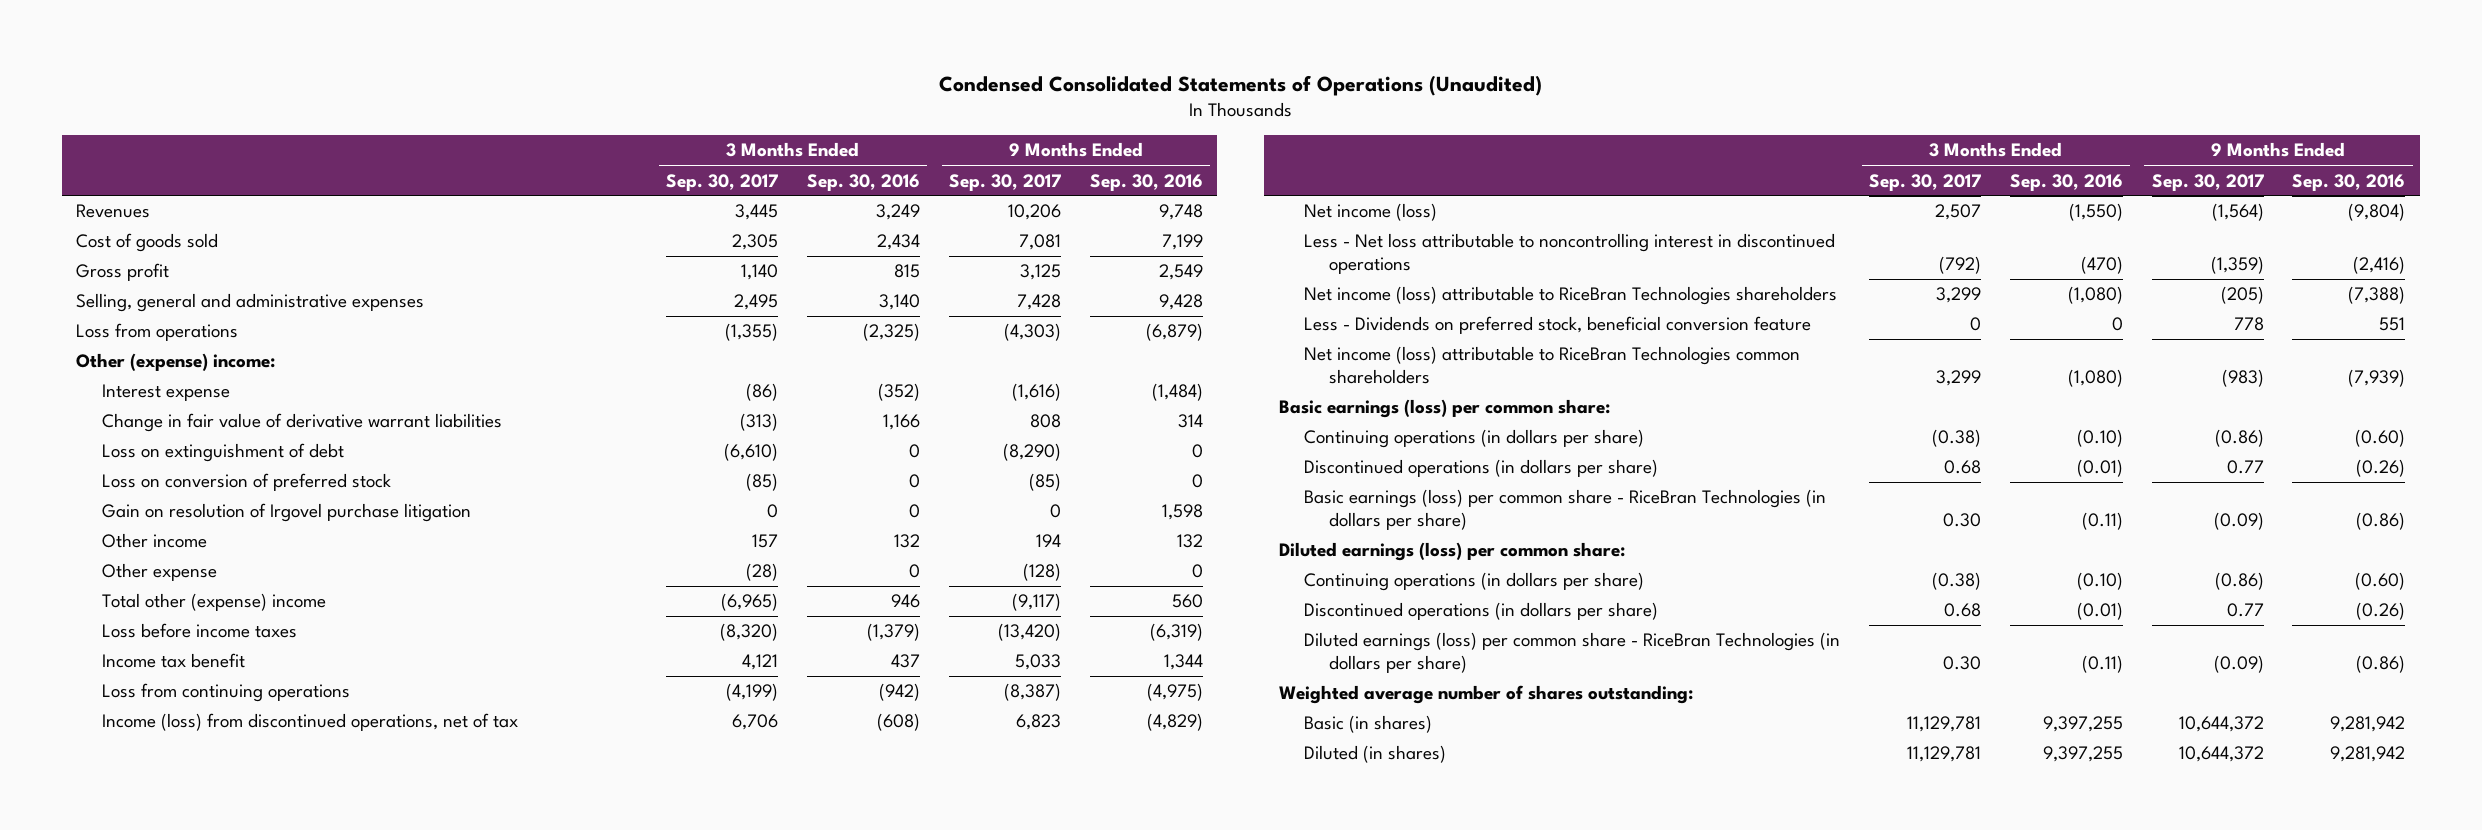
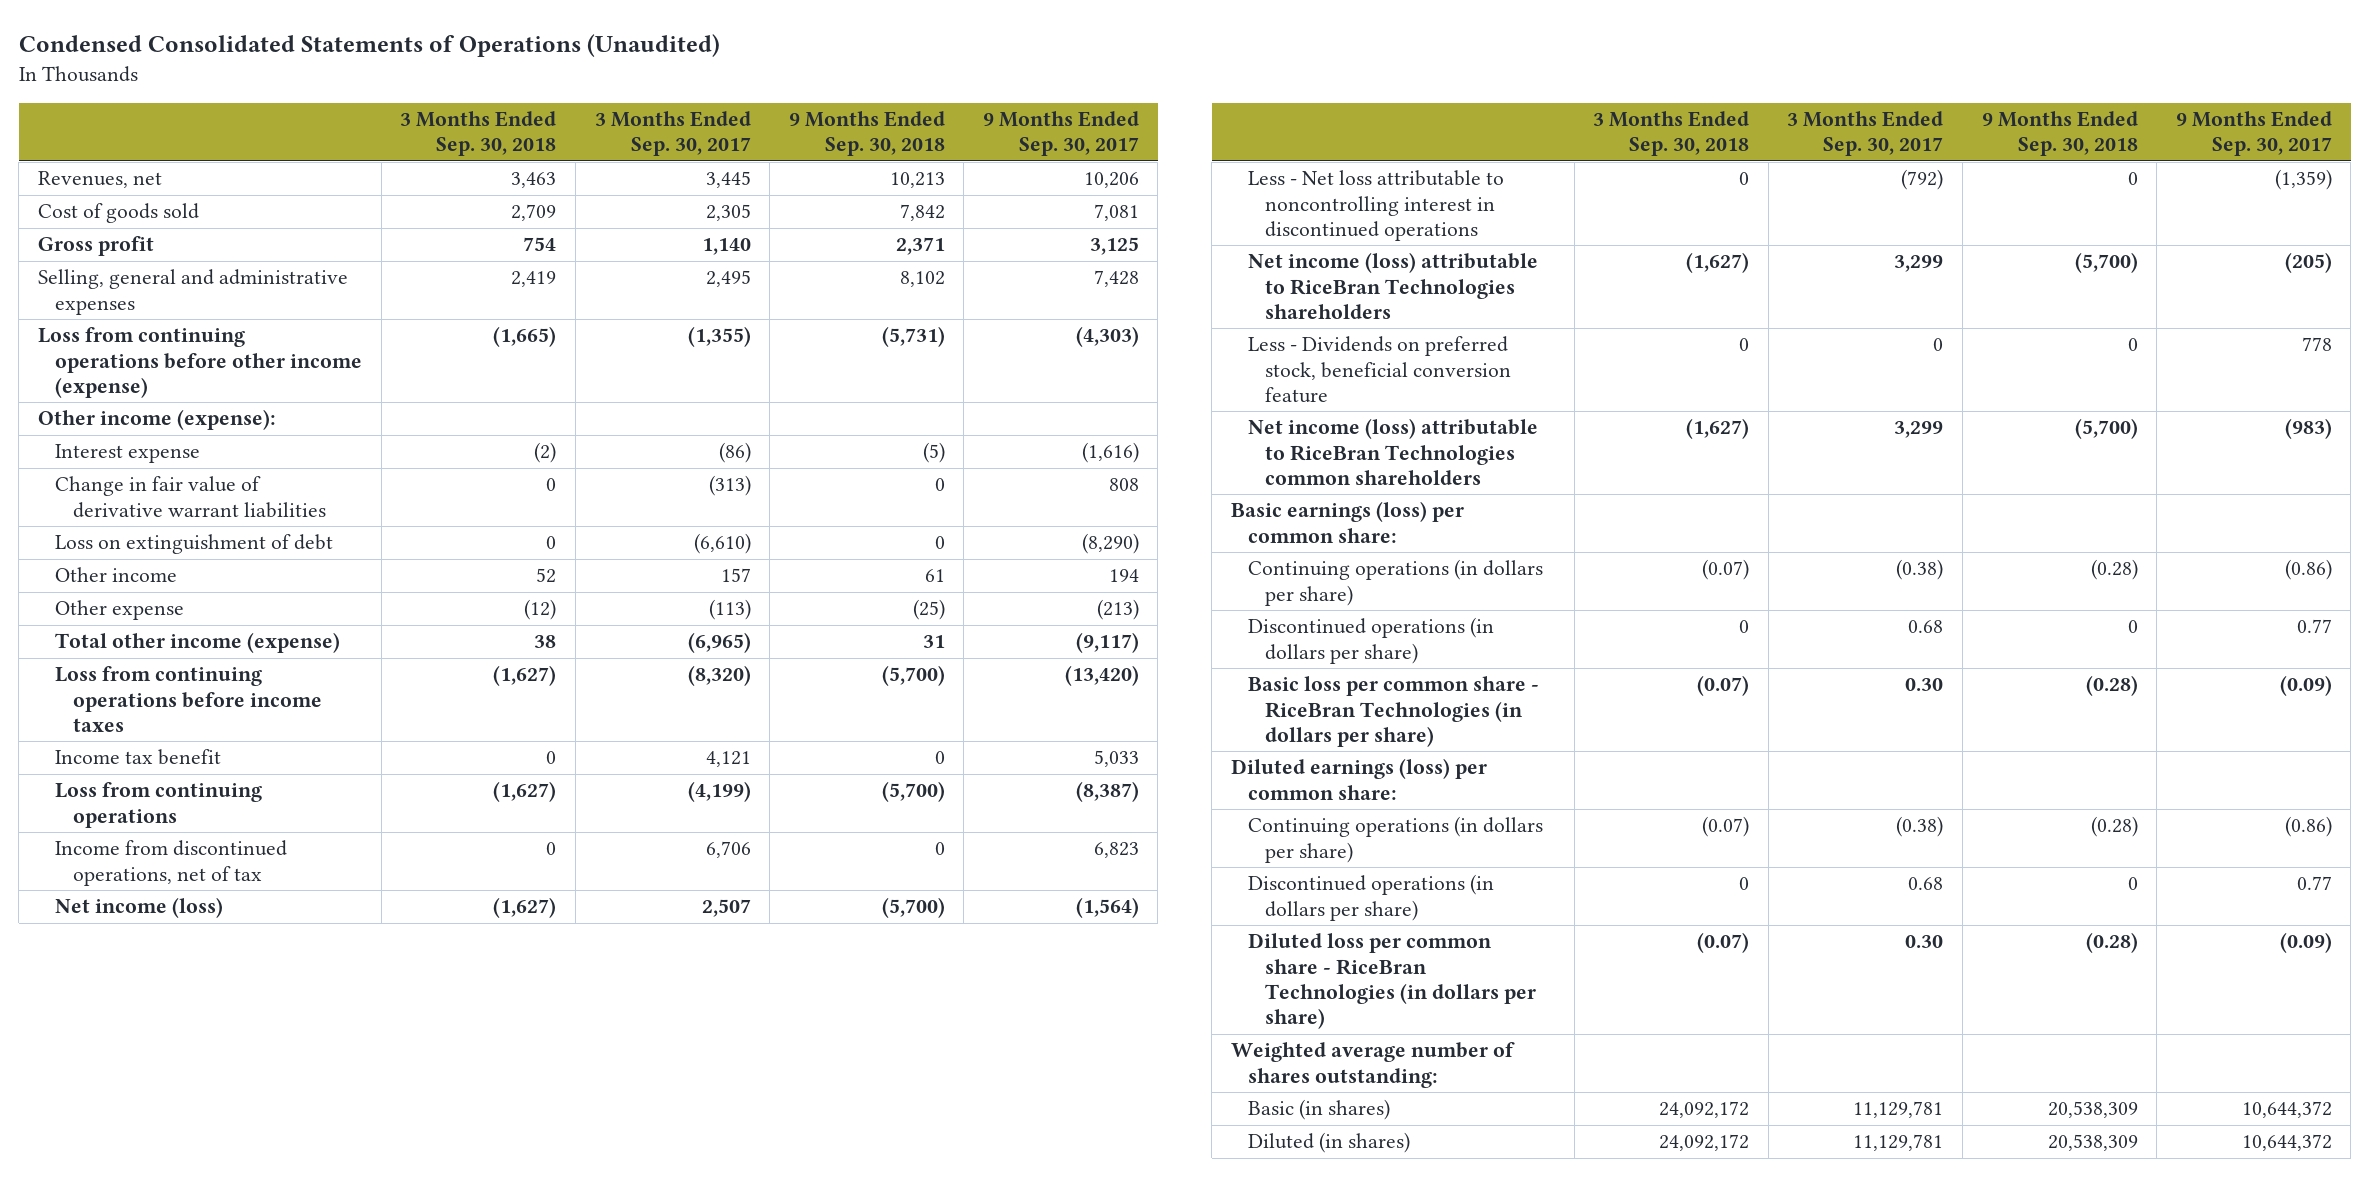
- | 3 Months Ended Sep. 30, 2017 | 3 Months Ended Sep. 30, 2016 | 9 Months Ended Sep. 30, 2017 | 9 Months Ended Sep. 30, 2016
+ | 3 Months Ended Sep. 30, 2018 | 3 Months Ended Sep. 30, 2017 | 9 Months Ended Sep. 30, 2018 | 9 Months Ended Sep. 30, 2017
- Revenues | 3,445 | 3,249 | 10,206 | 9,748
+ Revenues, net | 3,463 | 3,445 | 10,213 | 10,206
- Loss from operations | (1,355) | (2,325) | (4,303) | (6,879)
- Other (expense) income:
+ Loss from continuing operations before other income (expense) | (1,665) | (1,355) | (5,731) | (4,303)
+ Other income (expense):
- Loss on conversion of preferred stock | (85) | 0 | (85) | 0
- Gain on resolution of Irgovel purchase litigation | 0 | 0 | 0 | 1,598
- Other expense | (28) | 0 | (128) | 0
- Total other (expense) income | (6,965) | 946 | (9,117) | 560
- Loss before income taxes | (8,320) | (1,379) | (13,420) | (6,319)
+ Other expense | (12) | (113) | (25) | (213)
+ Total other income (expense) | 38 | (6,965) | 31 | (9,117)
+ Loss from continuing operations before income taxes | (1,627) | (8,320) | (5,700) | (13,420)
- Income (loss) from discontinued operations, net of tax | 6,706 | (608) | 6,823 | (4,829)
+ Income from discontinued operations, net of tax | 0 | 6,706 | 0 | 6,823
- Basic earnings (loss) per common share - RiceBran Technologies (in dollars per share) | 0.30 | (0.11) | (0.09) | (0.86)
+ Basic loss per common share - RiceBran Technologies (in dollars per share) | (0.07) | 0.30 | (0.28) | (0.09)
- Diluted earnings (loss) per common share - RiceBran Technologies (in dollars per share) | 0.30 | (0.11) | (0.09) | (0.86)
+ Diluted loss per common share - RiceBran Technologies (in dollars per share) | (0.07) | 0.30 | (0.28) | (0.09)

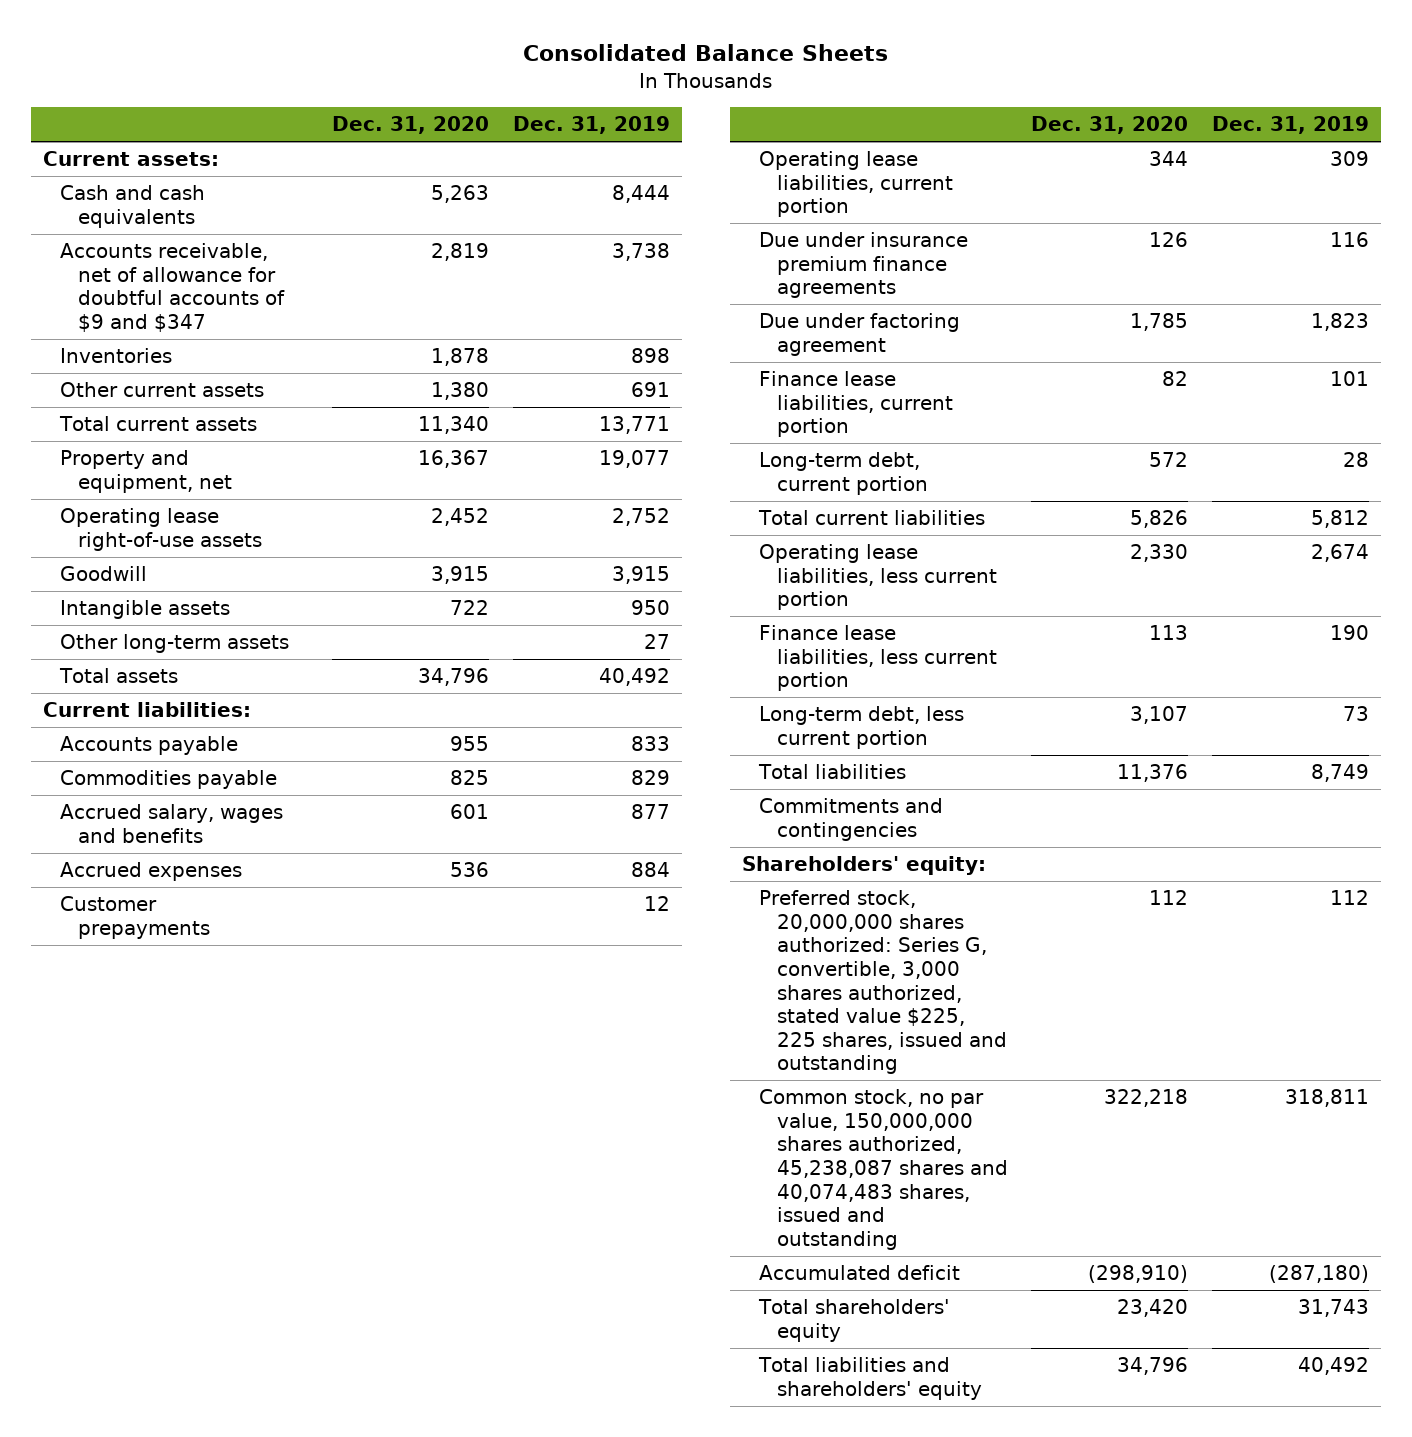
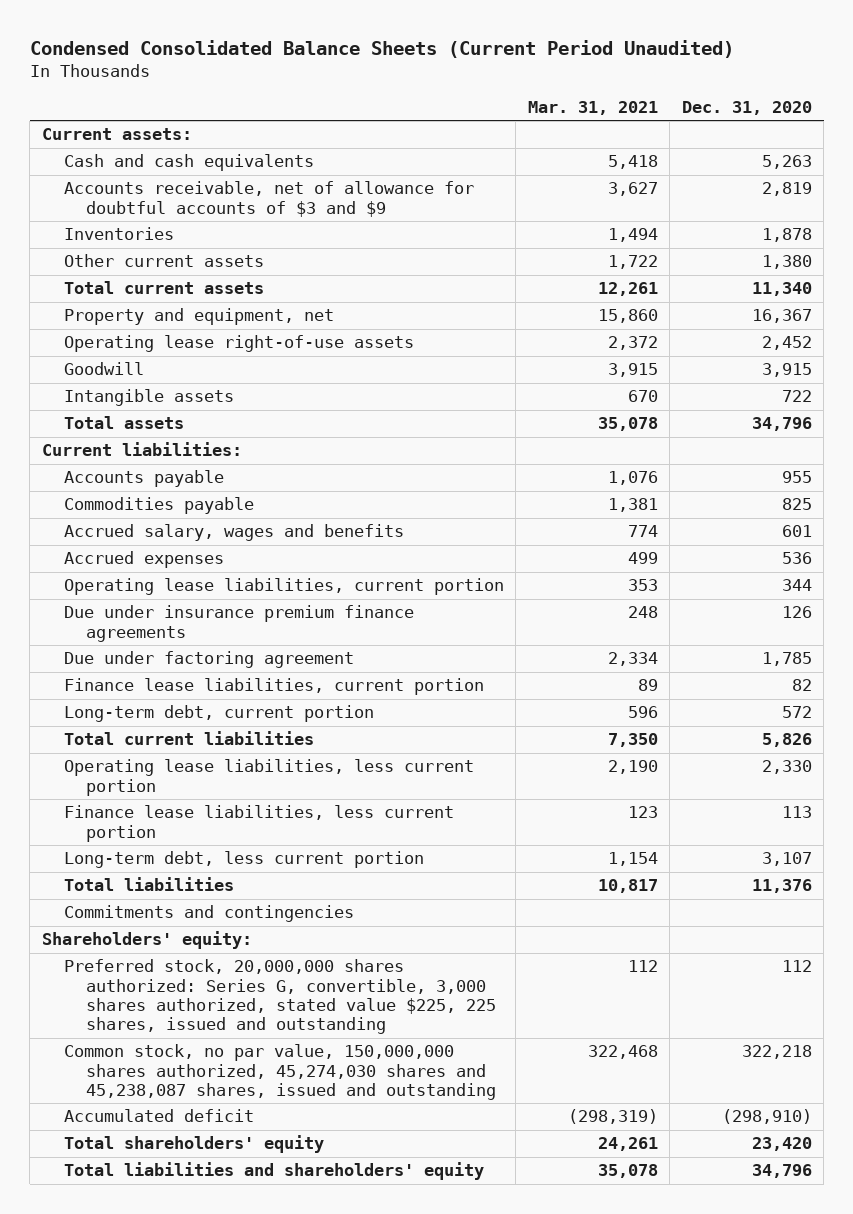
- Consolidated Balance Sheets
+ Condensed Consolidated Balance Sheets (Current Period Unaudited)
- | Dec. 31, 2020 | Dec. 31, 2019
+ | Mar. 31, 2021 | Dec. 31, 2020
- Accounts receivable, net of allowance for doubtful accounts of $9 and $347 | 2,819 | 3,738
+ Accounts receivable, net of allowance for doubtful accounts of $3 and $9 | 3,627 | 2,819
- Other long-term assets | | 27
- Customer prepayments | | 12
- Common stock, no par value, 150,000,000 shares authorized, 45,238,087 shares and 40,074,483 shares, issued and outstanding | 322,218 | 318,811
+ Common stock, no par value, 150,000,000 shares authorized, 45,274,030 shares and 45,238,087 shares, issued and outstanding | 322,468 | 322,218

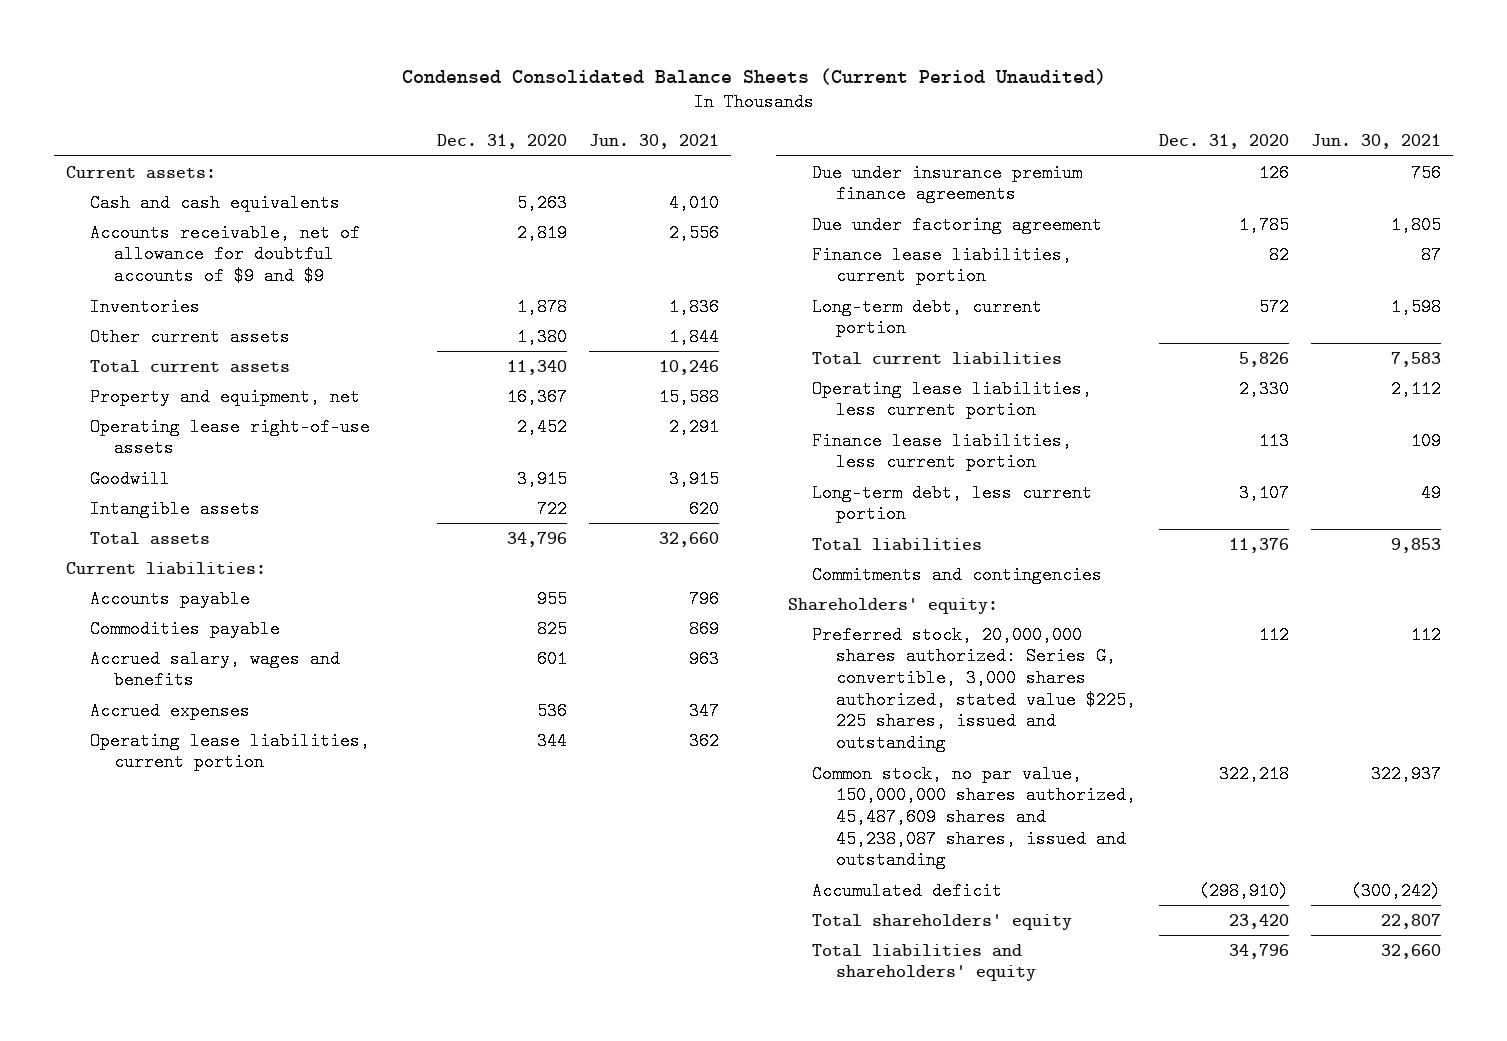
- | Mar. 31, 2021 | Dec. 31, 2020
+ | Dec. 31, 2020 | Jun. 30, 2021
- Accounts receivable, net of allowance for doubtful accounts of $3 and $9 | 3,627 | 2,819
+ Accounts receivable, net of allowance for doubtful accounts of $9 and $9 | 2,819 | 2,556
- Common stock, no par value, 150,000,000 shares authorized, 45,274,030 shares and 45,238,087 shares, issued and outstanding | 322,468 | 322,218
+ Common stock, no par value, 150,000,000 shares authorized, 45,487,609 shares and 45,238,087 shares, issued and outstanding | 322,218 | 322,937

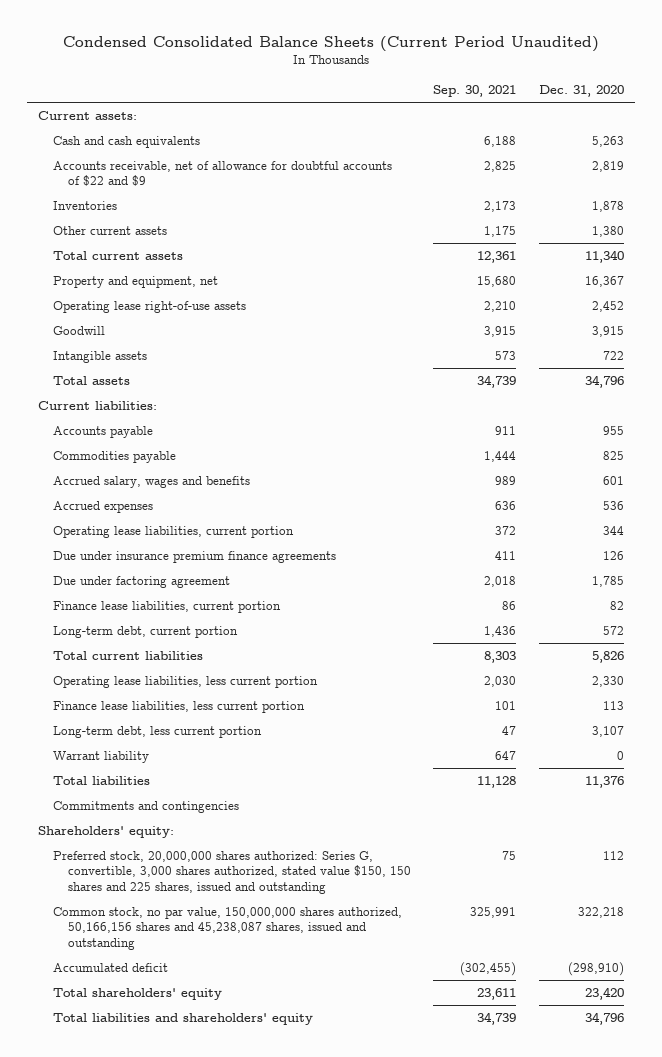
- | Dec. 31, 2020 | Jun. 30, 2021
+ | Sep. 30, 2021 | Dec. 31, 2020
- Accounts receivable, net of allowance for doubtful accounts of $9 and $9 | 2,819 | 2,556
+ Accounts receivable, net of allowance for doubtful accounts of $22 and $9 | 2,825 | 2,819
+ Warrant liability | 647 | 0
- Preferred stock, 20,000,000 shares authorized: Series G, convertible, 3,000 shares authorized, stated value $225, 225 shares, issued and outstanding | 112 | 112
- Common stock, no par value, 150,000,000 shares authorized, 45,487,609 shares and 45,238,087 shares, issued and outstanding | 322,218 | 322,937
+ Preferred stock, 20,000,000 shares authorized: Series G, convertible, 3,000 shares authorized, stated value $150, 150 shares and 225 shares, issued and outstanding | 75 | 112
+ Common stock, no par value, 150,000,000 shares authorized, 50,166,156 shares and 45,238,087 shares, issued and outstanding | 325,991 | 322,218

